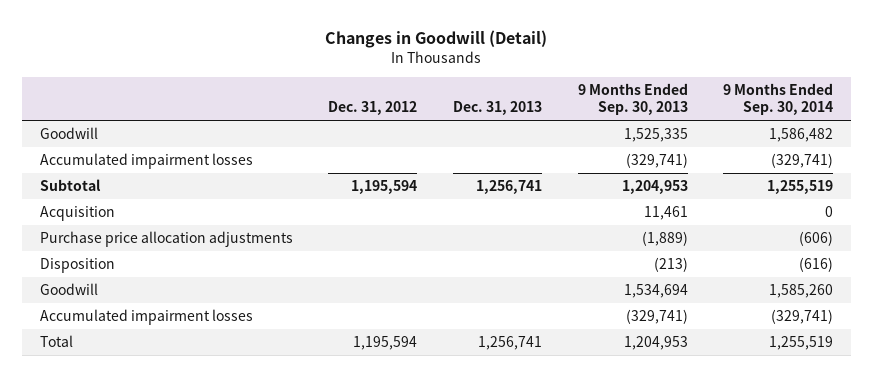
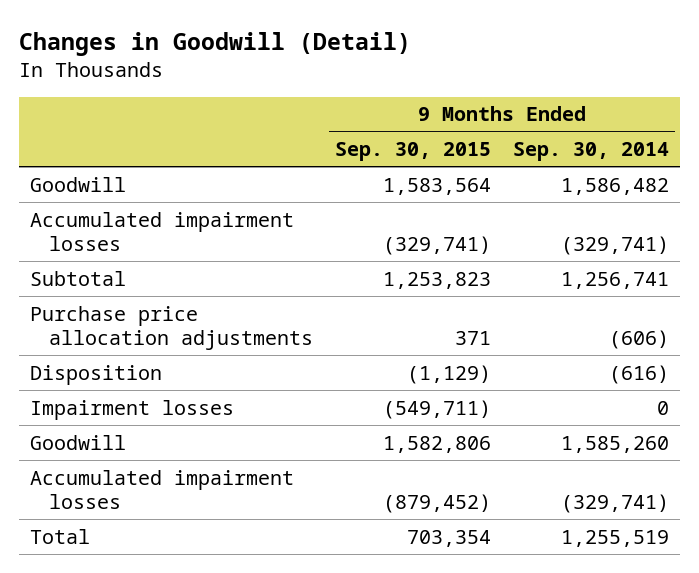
- | Dec. 31, 2012 | Dec. 31, 2013 | 9 Months Ended Sep. 30, 2013 | 9 Months Ended Sep. 30, 2014
+ | 9 Months Ended Sep. 30, 2015 | 9 Months Ended Sep. 30, 2014
- Subtotal | 1,195,594 | 1,256,741 | 1,204,953 | 1,255,519
- Acquisition | | | 11,461 | 0
+ Subtotal | 1,253,823 | 1,256,741
+ Impairment losses | (549,711) | 0

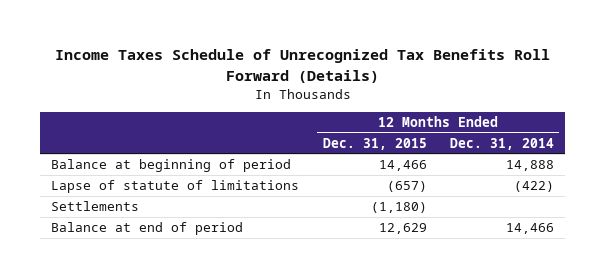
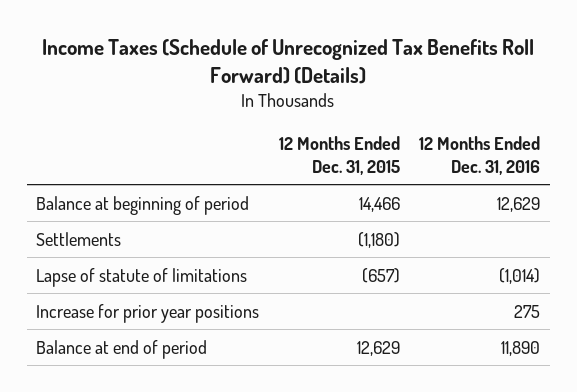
- Income Taxes Schedule of Unrecognized Tax Benefits Roll Forward (Details)
+ Income Taxes (Schedule of Unrecognized Tax Benefits Roll Forward) (Details)
- | 12 Months Ended Dec. 31, 2015 | 12 Months Ended Dec. 31, 2014
+ | 12 Months Ended Dec. 31, 2015 | 12 Months Ended Dec. 31, 2016
moved down: Lapse of statute of limitations | (657) | (1,014)
+ Increase for prior year positions | | 275

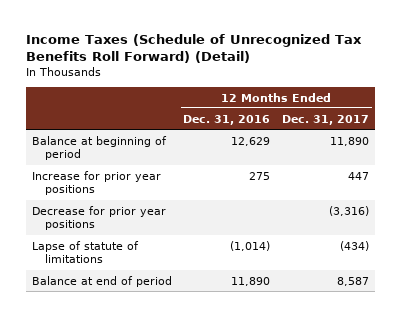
- Income Taxes (Schedule of Unrecognized Tax Benefits Roll Forward) (Details)
+ Income Taxes (Schedule of Unrecognized Tax Benefits Roll Forward) (Detail)
- | 12 Months Ended Dec. 31, 2015 | 12 Months Ended Dec. 31, 2016
+ | 12 Months Ended Dec. 31, 2016 | 12 Months Ended Dec. 31, 2017
- Settlements | (1,180) |
+ Decrease for prior year positions | | (3,316)
moved down: Lapse of statute of limitations | (1,014) | (434)

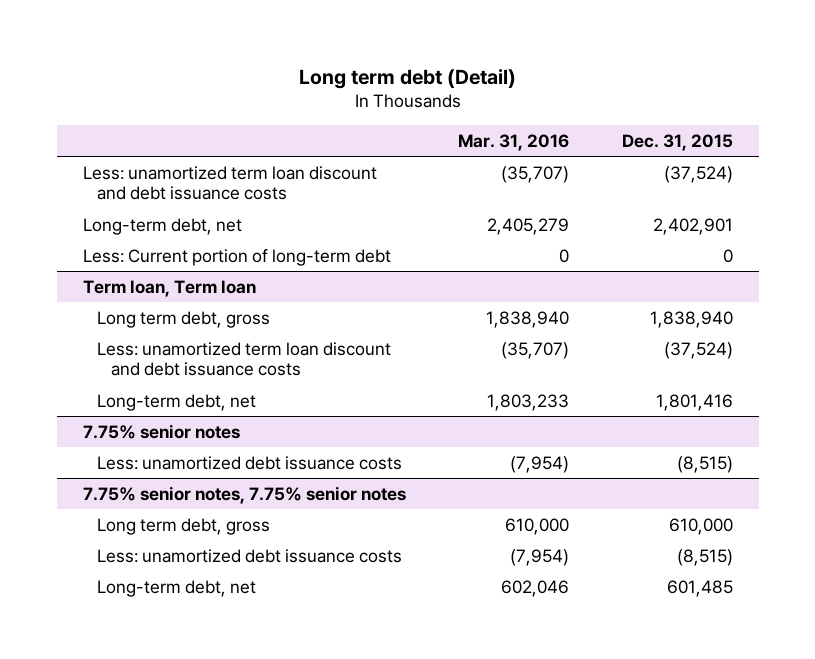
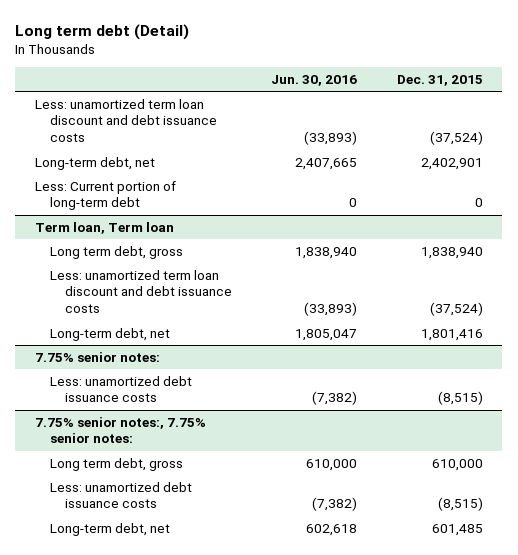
- | Mar. 31, 2016 | Dec. 31, 2015
+ | Jun. 30, 2016 | Dec. 31, 2015
- 7.75% senior notes
+ 7.75% senior notes:
- 7.75% senior notes, 7.75% senior notes
+ 7.75% senior notes:, 7.75% senior notes:

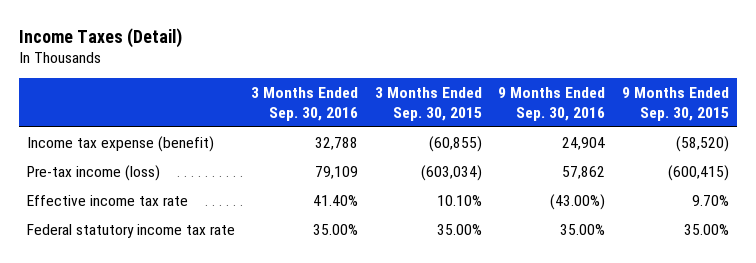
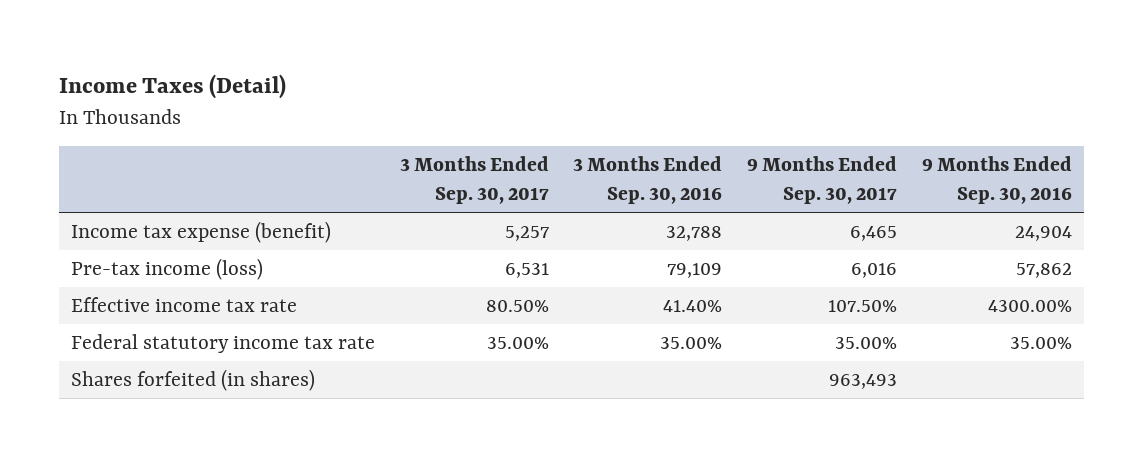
- | 3 Months Ended Sep. 30, 2016 | 3 Months Ended Sep. 30, 2015 | 9 Months Ended Sep. 30, 2016 | 9 Months Ended Sep. 30, 2015
+ | 3 Months Ended Sep. 30, 2017 | 3 Months Ended Sep. 30, 2016 | 9 Months Ended Sep. 30, 2017 | 9 Months Ended Sep. 30, 2016
- Effective income tax rate | 41.40% | 10.10% | (43.00%) | 9.70%
+ Effective income tax rate | 80.50% | 41.40% | 107.50% | 4300.00%
+ Shares forfeited (in shares) | | | 963,493 |

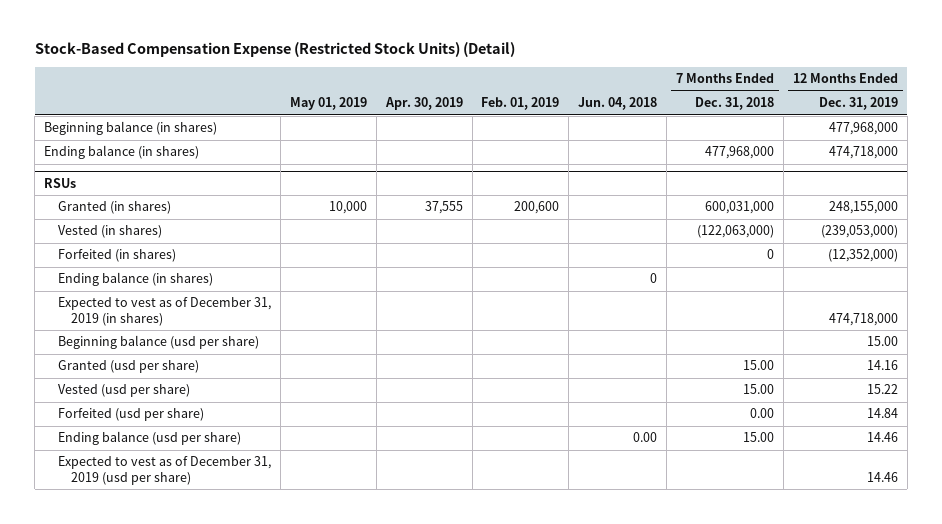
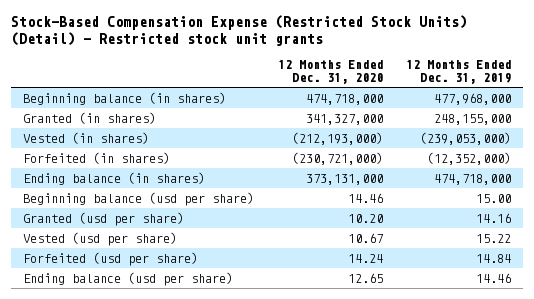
- Stock-Based Compensation Expense (Restricted Stock Units) (Detail)
+ Stock-Based Compensation Expense (Restricted Stock Units) (Detail) - Restricted stock unit grants
- | May 01, 2019 | Apr. 30, 2019 | Feb. 01, 2019 | Jun. 04, 2018 | 7 Months Ended Dec. 31, 2018 | 12 Months Ended Dec. 31, 2019
+ | 12 Months Ended Dec. 31, 2020 | 12 Months Ended Dec. 31, 2019
- RSUs
- Ending balance (in shares) | | | | 0 | |
- Expected to vest as of December 31, 2019 (in shares) | | | | | | 474,718,000
moved down: Ending balance (in shares) | 373,131,000 | 474,718,000
- Expected to vest as of December 31, 2019 (usd per share) | | | | | | 14.46

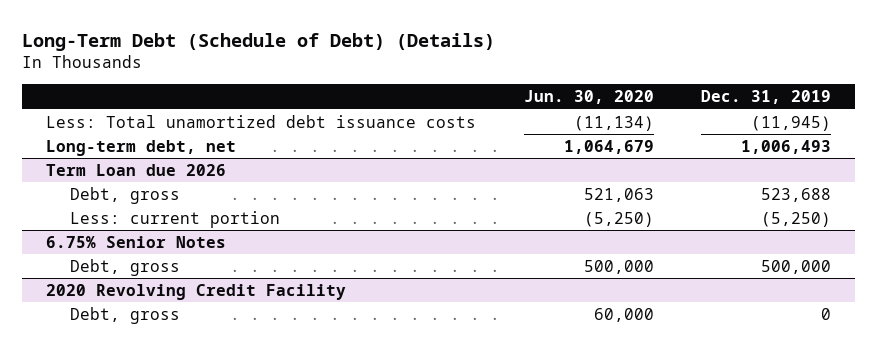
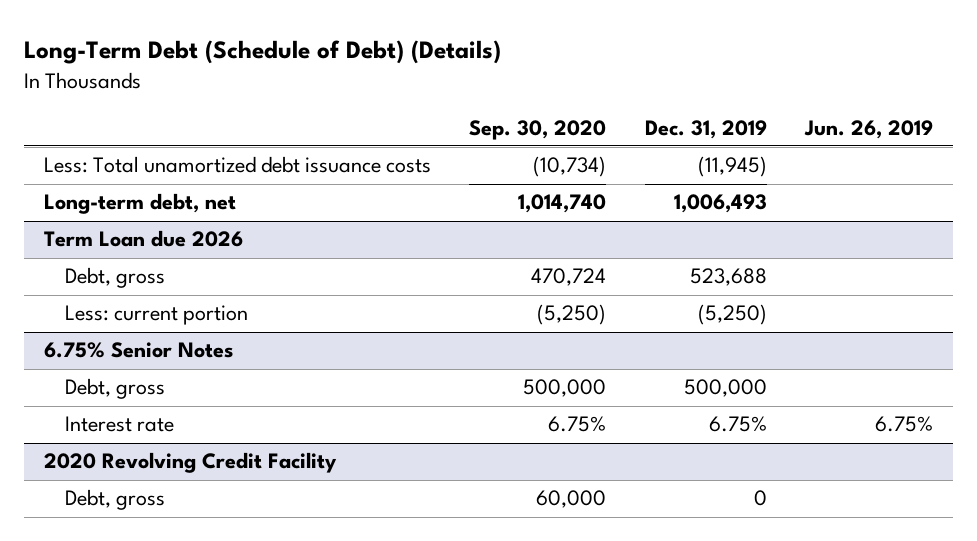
- | Jun. 30, 2020 | Dec. 31, 2019
+ | Sep. 30, 2020 | Dec. 31, 2019 | Jun. 26, 2019
@ 6.75% Senior Notes
+ Interest rate | 6.75% | 6.75% | 6.75%

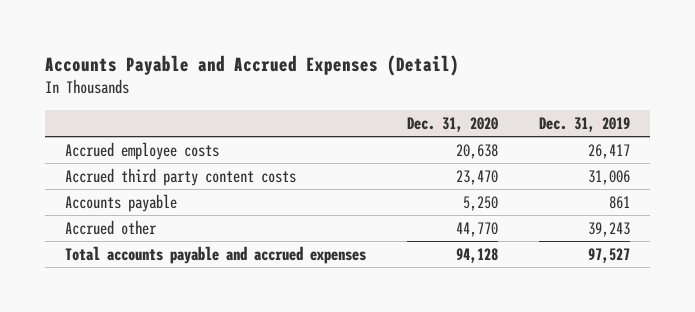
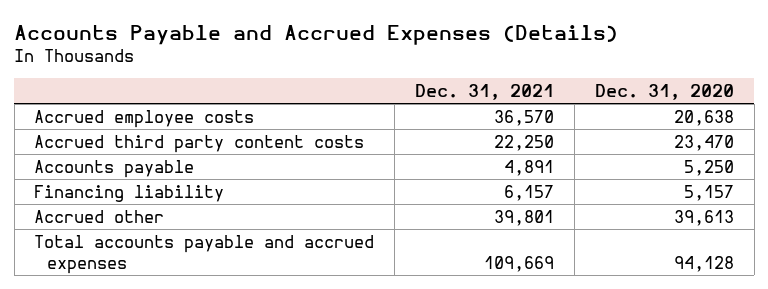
- Accounts Payable and Accrued Expenses (Detail)
+ Accounts Payable and Accrued Expenses (Details)
- | Dec. 31, 2020 | Dec. 31, 2019
+ | Dec. 31, 2021 | Dec. 31, 2020
- Accrued other | 44,770 | 39,243
+ Financing liability | 6,157 | 5,157
+ Accrued other | 39,801 | 39,613

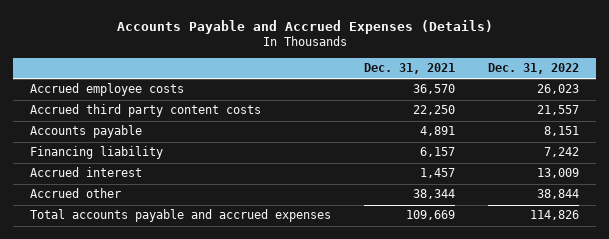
- | Dec. 31, 2021 | Dec. 31, 2020
+ | Dec. 31, 2021 | Dec. 31, 2022
- Accrued other | 39,801 | 39,613
+ Accrued interest | 1,457 | 13,009
+ Accrued other | 38,344 | 38,844

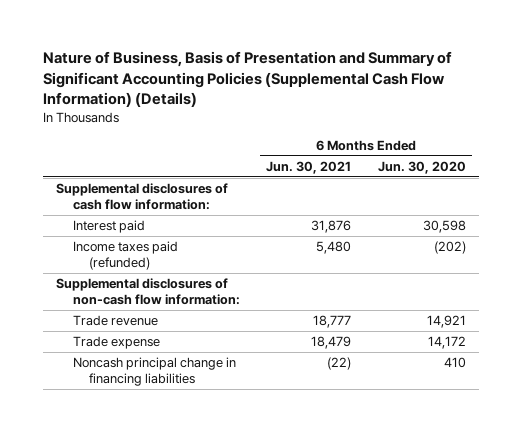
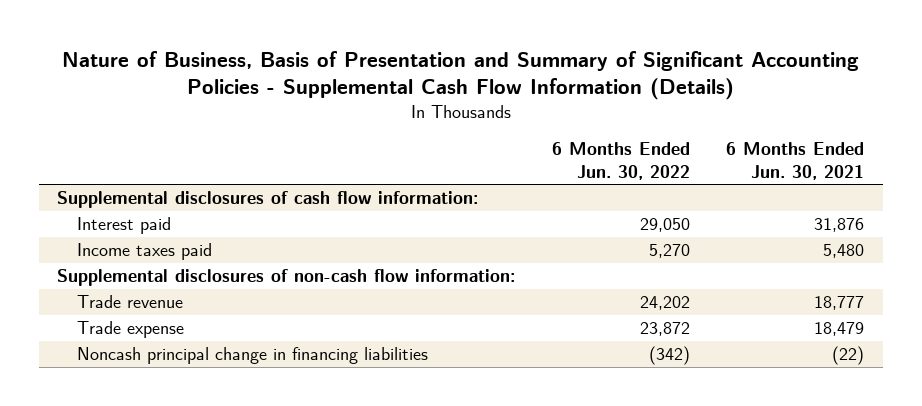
- Nature of Business, Basis of Presentation and Summary of Significant Accounting Policies (Supplemental Cash Flow Information) (Details)
+ Nature of Business, Basis of Presentation and Summary of Significant Accounting Policies - Supplemental Cash Flow Information (Details)
- | 6 Months Ended Jun. 30, 2021 | 6 Months Ended Jun. 30, 2020
+ | 6 Months Ended Jun. 30, 2022 | 6 Months Ended Jun. 30, 2021
- Income taxes paid (refunded) | 5,480 | (202)
+ Income taxes paid | 5,270 | 5,480

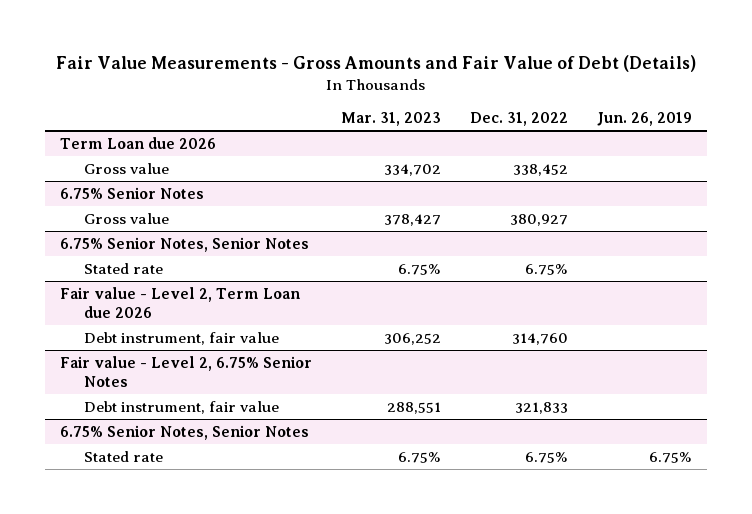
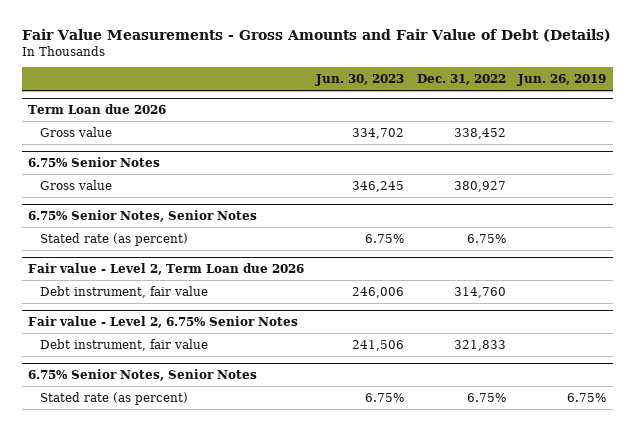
- | Mar. 31, 2023 | Dec. 31, 2022 | Jun. 26, 2019
+ | Jun. 30, 2023 | Dec. 31, 2022 | Jun. 26, 2019
@ 6.75% Senior Notes, Senior Notes
- Stated rate | 6.75% | 6.75% |
+ Stated rate (as percent) | 6.75% | 6.75% |
- Stated rate | 6.75% | 6.75% | 6.75%
+ Stated rate (as percent) | 6.75% | 6.75% | 6.75%

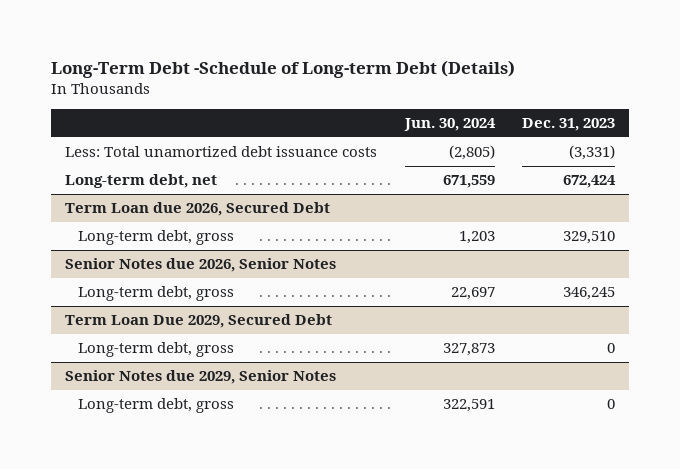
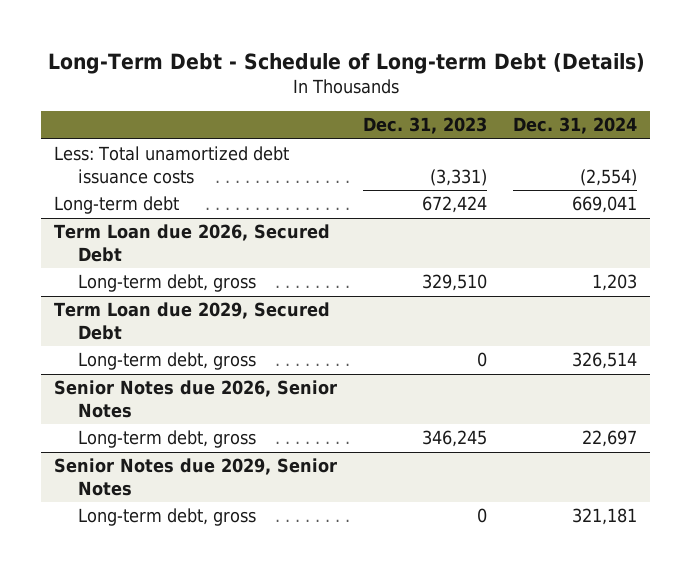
- Long-Term Debt -Schedule of Long-term Debt (Details)
+ Long-Term Debt - Schedule of Long-term Debt (Details)
- | Jun. 30, 2024 | Dec. 31, 2023
+ | Dec. 31, 2023 | Dec. 31, 2024
- Long-term debt, net | 671,559 | 672,424
+ Long-term debt | 672,424 | 669,041
+ Term Loan due 2029, Secured Debt
+ Long-term debt, gross | 0 | 326,514
- Term Loan Due 2029, Secured Debt
- Long-term debt, gross | 327,873 | 0

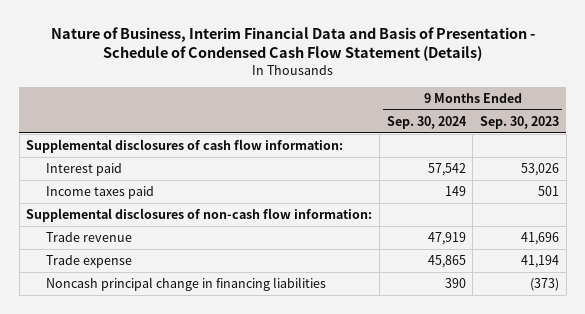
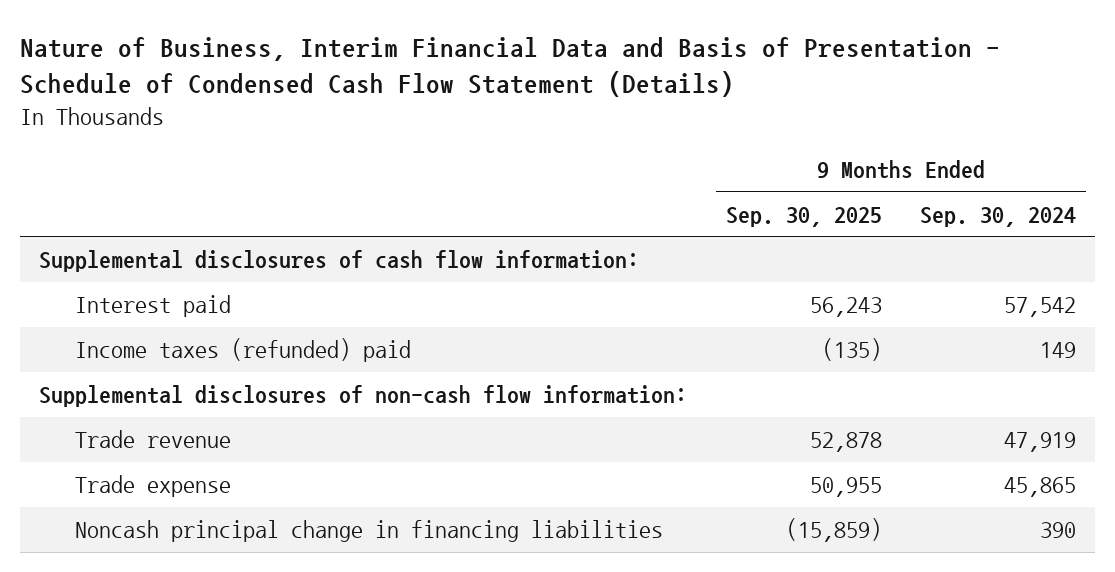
- | 9 Months Ended Sep. 30, 2024 | 9 Months Ended Sep. 30, 2023
+ | 9 Months Ended Sep. 30, 2025 | 9 Months Ended Sep. 30, 2024
- Income taxes paid | 149 | 501
+ Income taxes (refunded) paid | (135) | 149

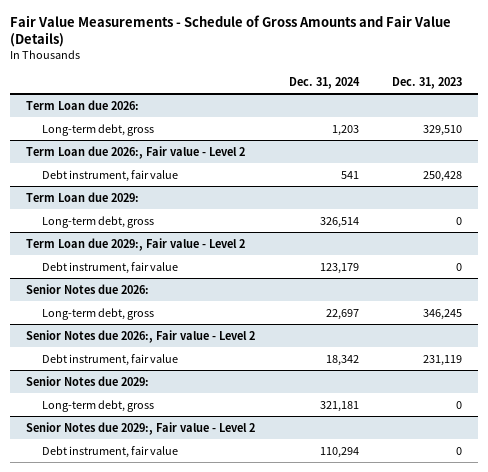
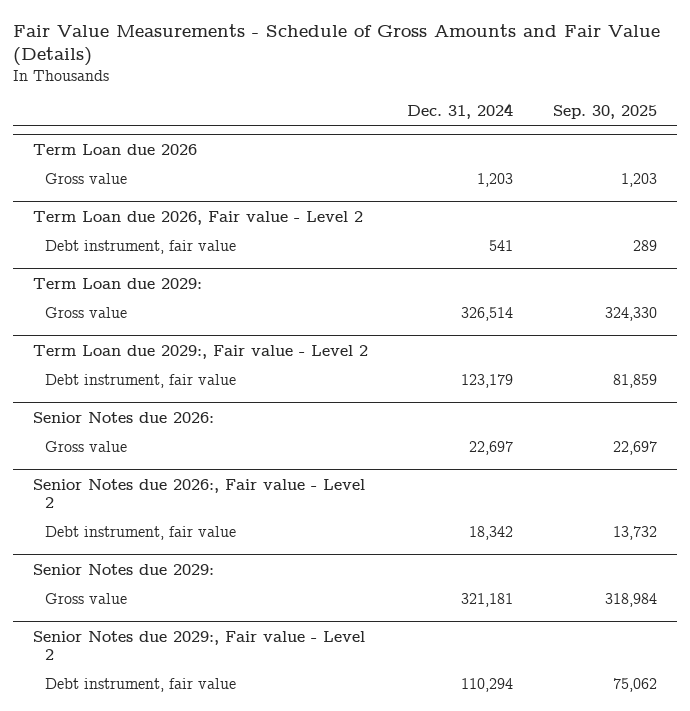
- | Dec. 31, 2024 | Dec. 31, 2023
+ | Dec. 31, 2024 | Sep. 30, 2025
- Term Loan due 2026:
- Long-term debt, gross | 1,203 | 329,510
- Term Loan due 2026:, Fair value - Level 2
+ Term Loan due 2026
+ Gross value | 1,203 | 1,203
+ Term Loan due 2026, Fair value - Level 2
@ Term Loan due 2029:
- Long-term debt, gross | 326,514 | 0
+ Gross value | 326,514 | 324,330
@ Senior Notes due 2026:
- Long-term debt, gross | 22,697 | 346,245
+ Gross value | 22,697 | 22,697
@ Senior Notes due 2029:
- Long-term debt, gross | 321,181 | 0
+ Gross value | 321,181 | 318,984

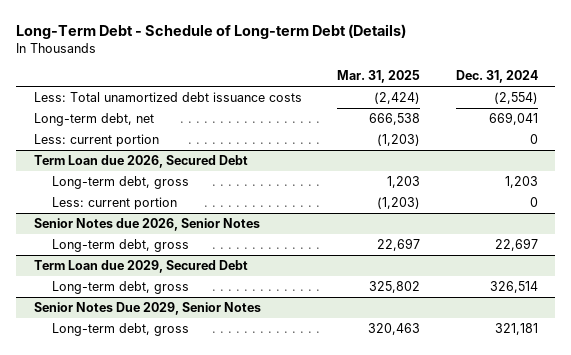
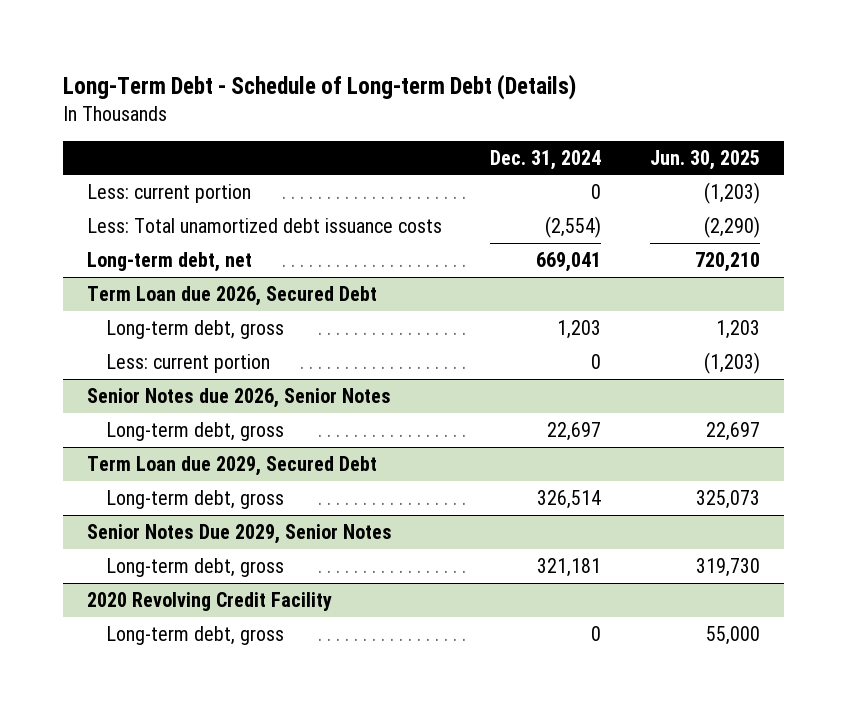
- | Mar. 31, 2025 | Dec. 31, 2024
+ | Dec. 31, 2024 | Jun. 30, 2025
moved up: Less: current portion | 0 | (1,203)
+ 2020 Revolving Credit Facility
+ Long-term debt, gross | 0 | 55,000

